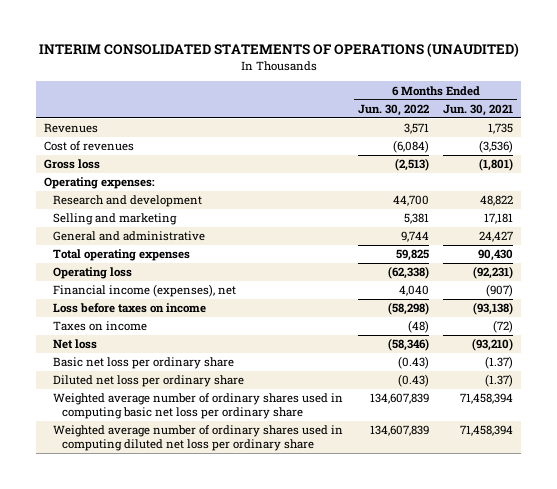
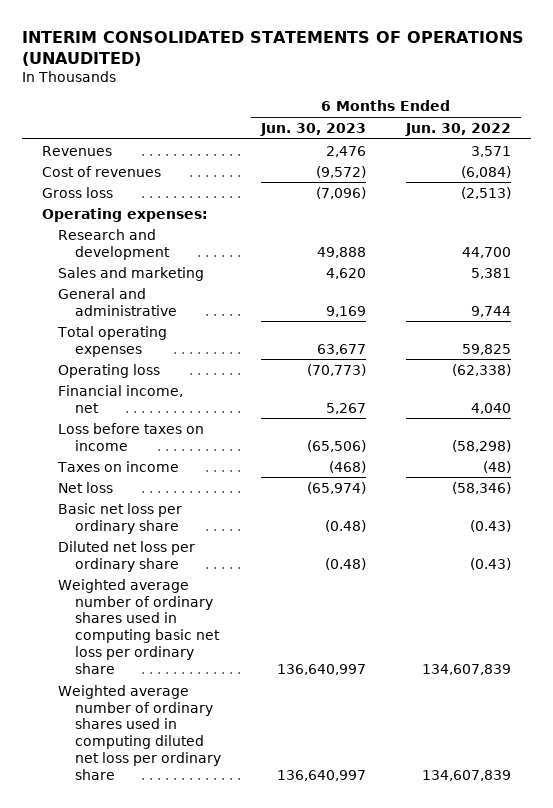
- | 6 Months Ended Jun. 30, 2022 | 6 Months Ended Jun. 30, 2021
+ | 6 Months Ended Jun. 30, 2023 | 6 Months Ended Jun. 30, 2022
- Selling and marketing | 5,381 | 17,181
+ Sales and marketing | 4,620 | 5,381
- Financial income (expenses), net | 4,040 | (907)
+ Financial income, net | 5,267 | 4,040

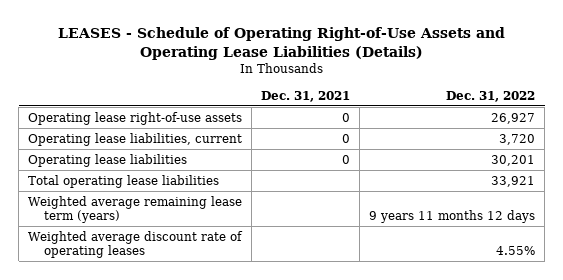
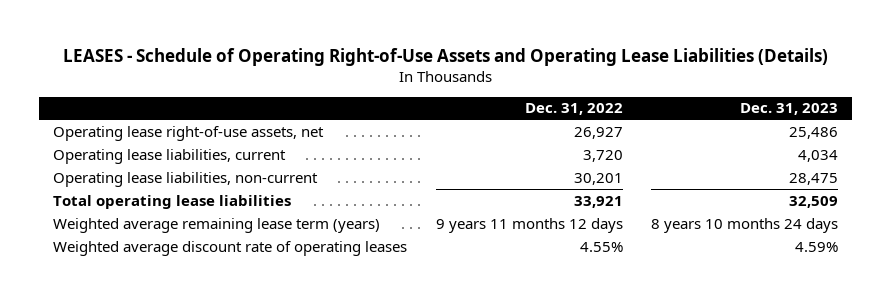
- | Dec. 31, 2021 | Dec. 31, 2022
+ | Dec. 31, 2022 | Dec. 31, 2023
- Operating lease right-of-use assets | 0 | 26,927
+ Operating lease right-of-use assets, net | 26,927 | 25,486
- Operating lease liabilities | 0 | 30,201
+ Operating lease liabilities, non-current | 30,201 | 28,475

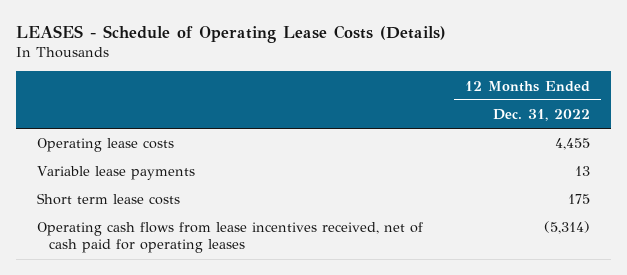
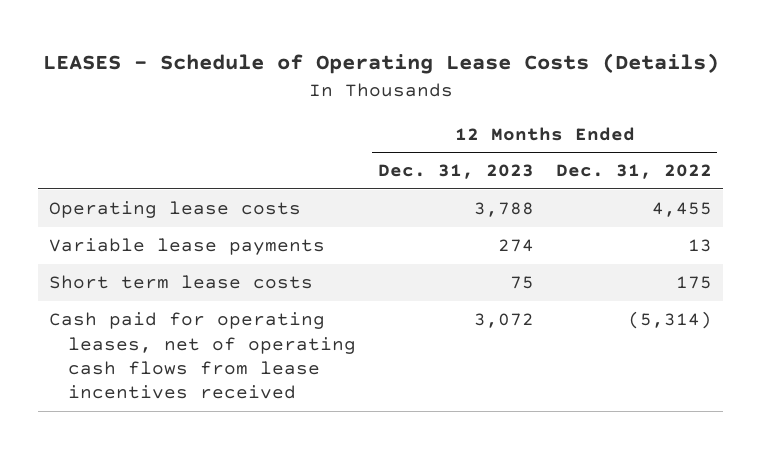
- | 12 Months Ended Dec. 31, 2022
+ | 12 Months Ended Dec. 31, 2023 | 12 Months Ended Dec. 31, 2022
- Operating cash flows from lease incentives received, net of cash paid for operating leases | (5,314)
+ Cash paid for operating leases, net of operating cash flows from lease incentives received | 3,072 | (5,314)

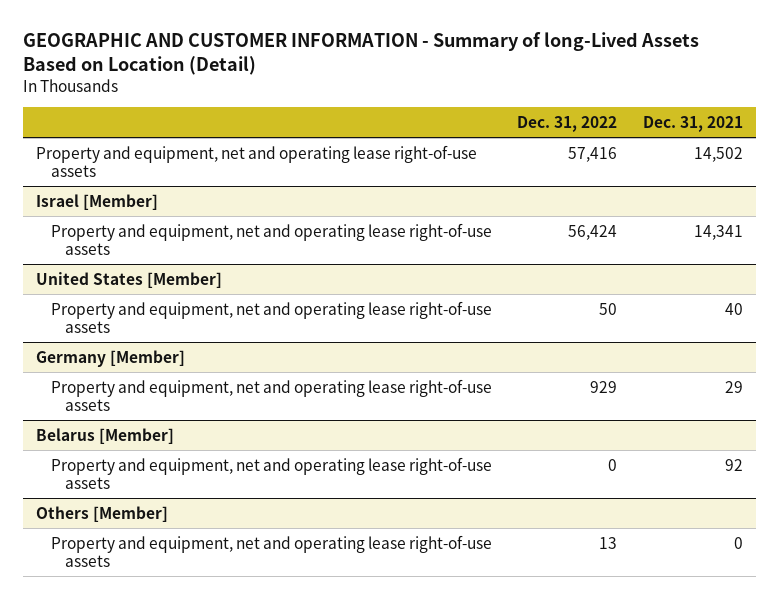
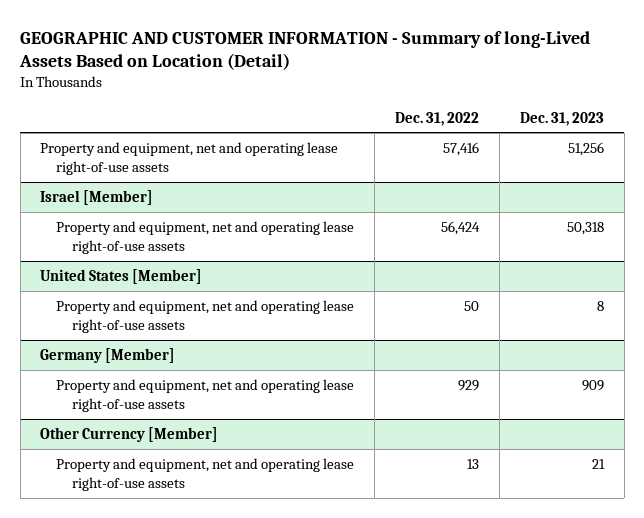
- | Dec. 31, 2022 | Dec. 31, 2021
+ | Dec. 31, 2022 | Dec. 31, 2023
- Belarus [Member]
- Property and equipment, net and operating lease right-of-use assets | 0 | 92
- Others [Member]
+ Other Currency [Member]

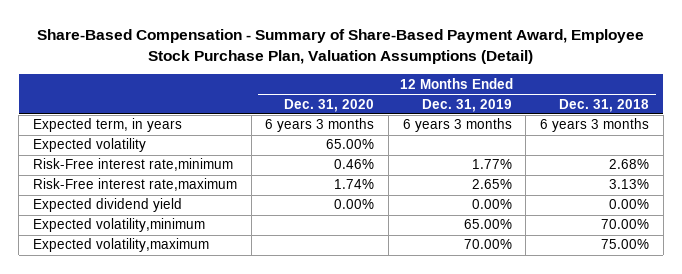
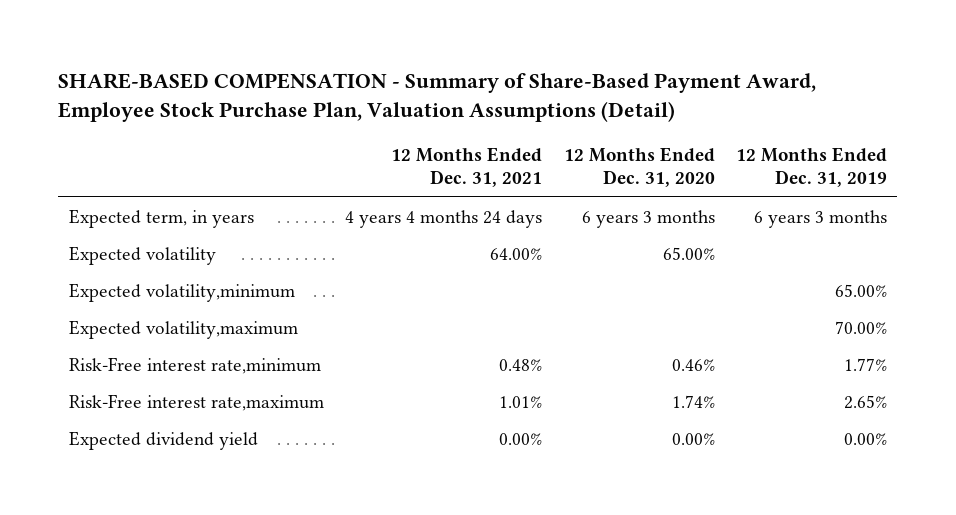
- Share-Based Compensation - Summary of Share-Based Payment Award, Employee Stock Purchase Plan, Valuation Assumptions (Detail)
+ SHARE-BASED COMPENSATION - Summary of Share-Based Payment Award, Employee Stock Purchase Plan, Valuation Assumptions (Detail)
- | 12 Months Ended Dec. 31, 2020 | 12 Months Ended Dec. 31, 2019 | 12 Months Ended Dec. 31, 2018
+ | 12 Months Ended Dec. 31, 2021 | 12 Months Ended Dec. 31, 2020 | 12 Months Ended Dec. 31, 2019
moved up: Expected volatility,minimum | | | 65.00%
moved up: Expected volatility,maximum | | | 70.00%

